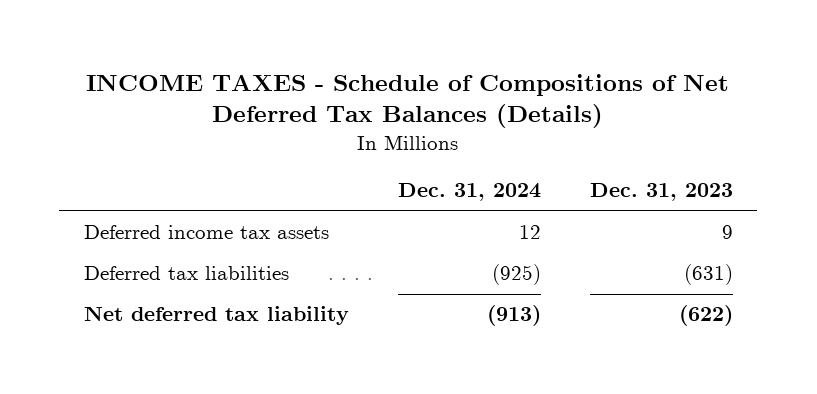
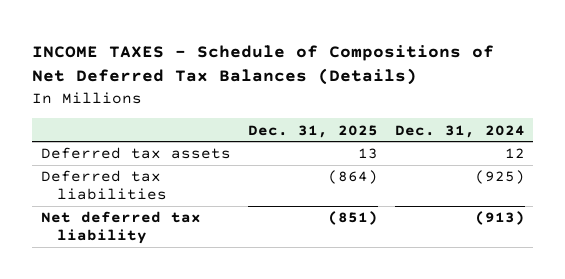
- | Dec. 31, 2024 | Dec. 31, 2023
+ | Dec. 31, 2025 | Dec. 31, 2024
- Deferred income tax assets | 12 | 9
+ Deferred tax assets | 13 | 12

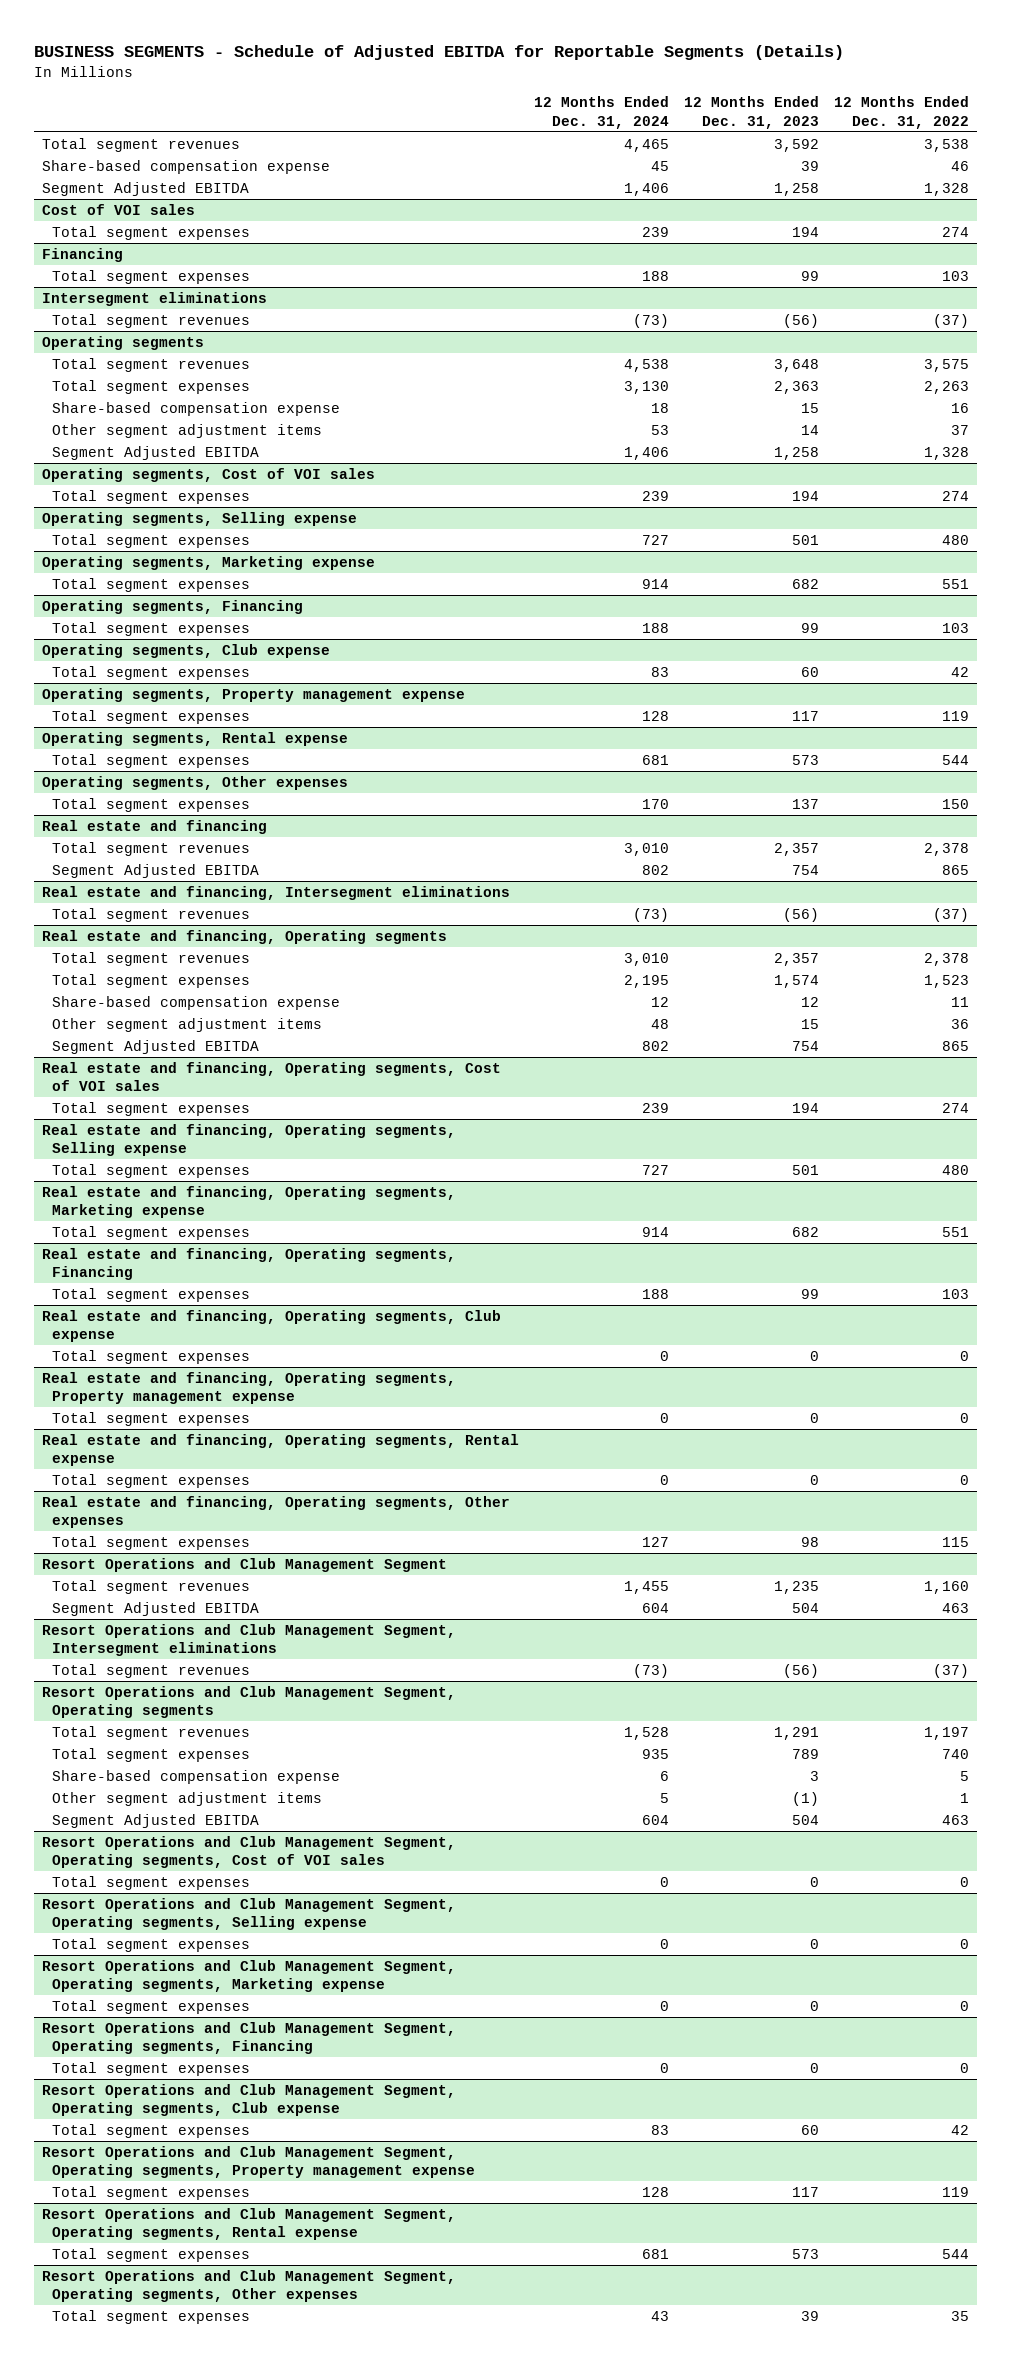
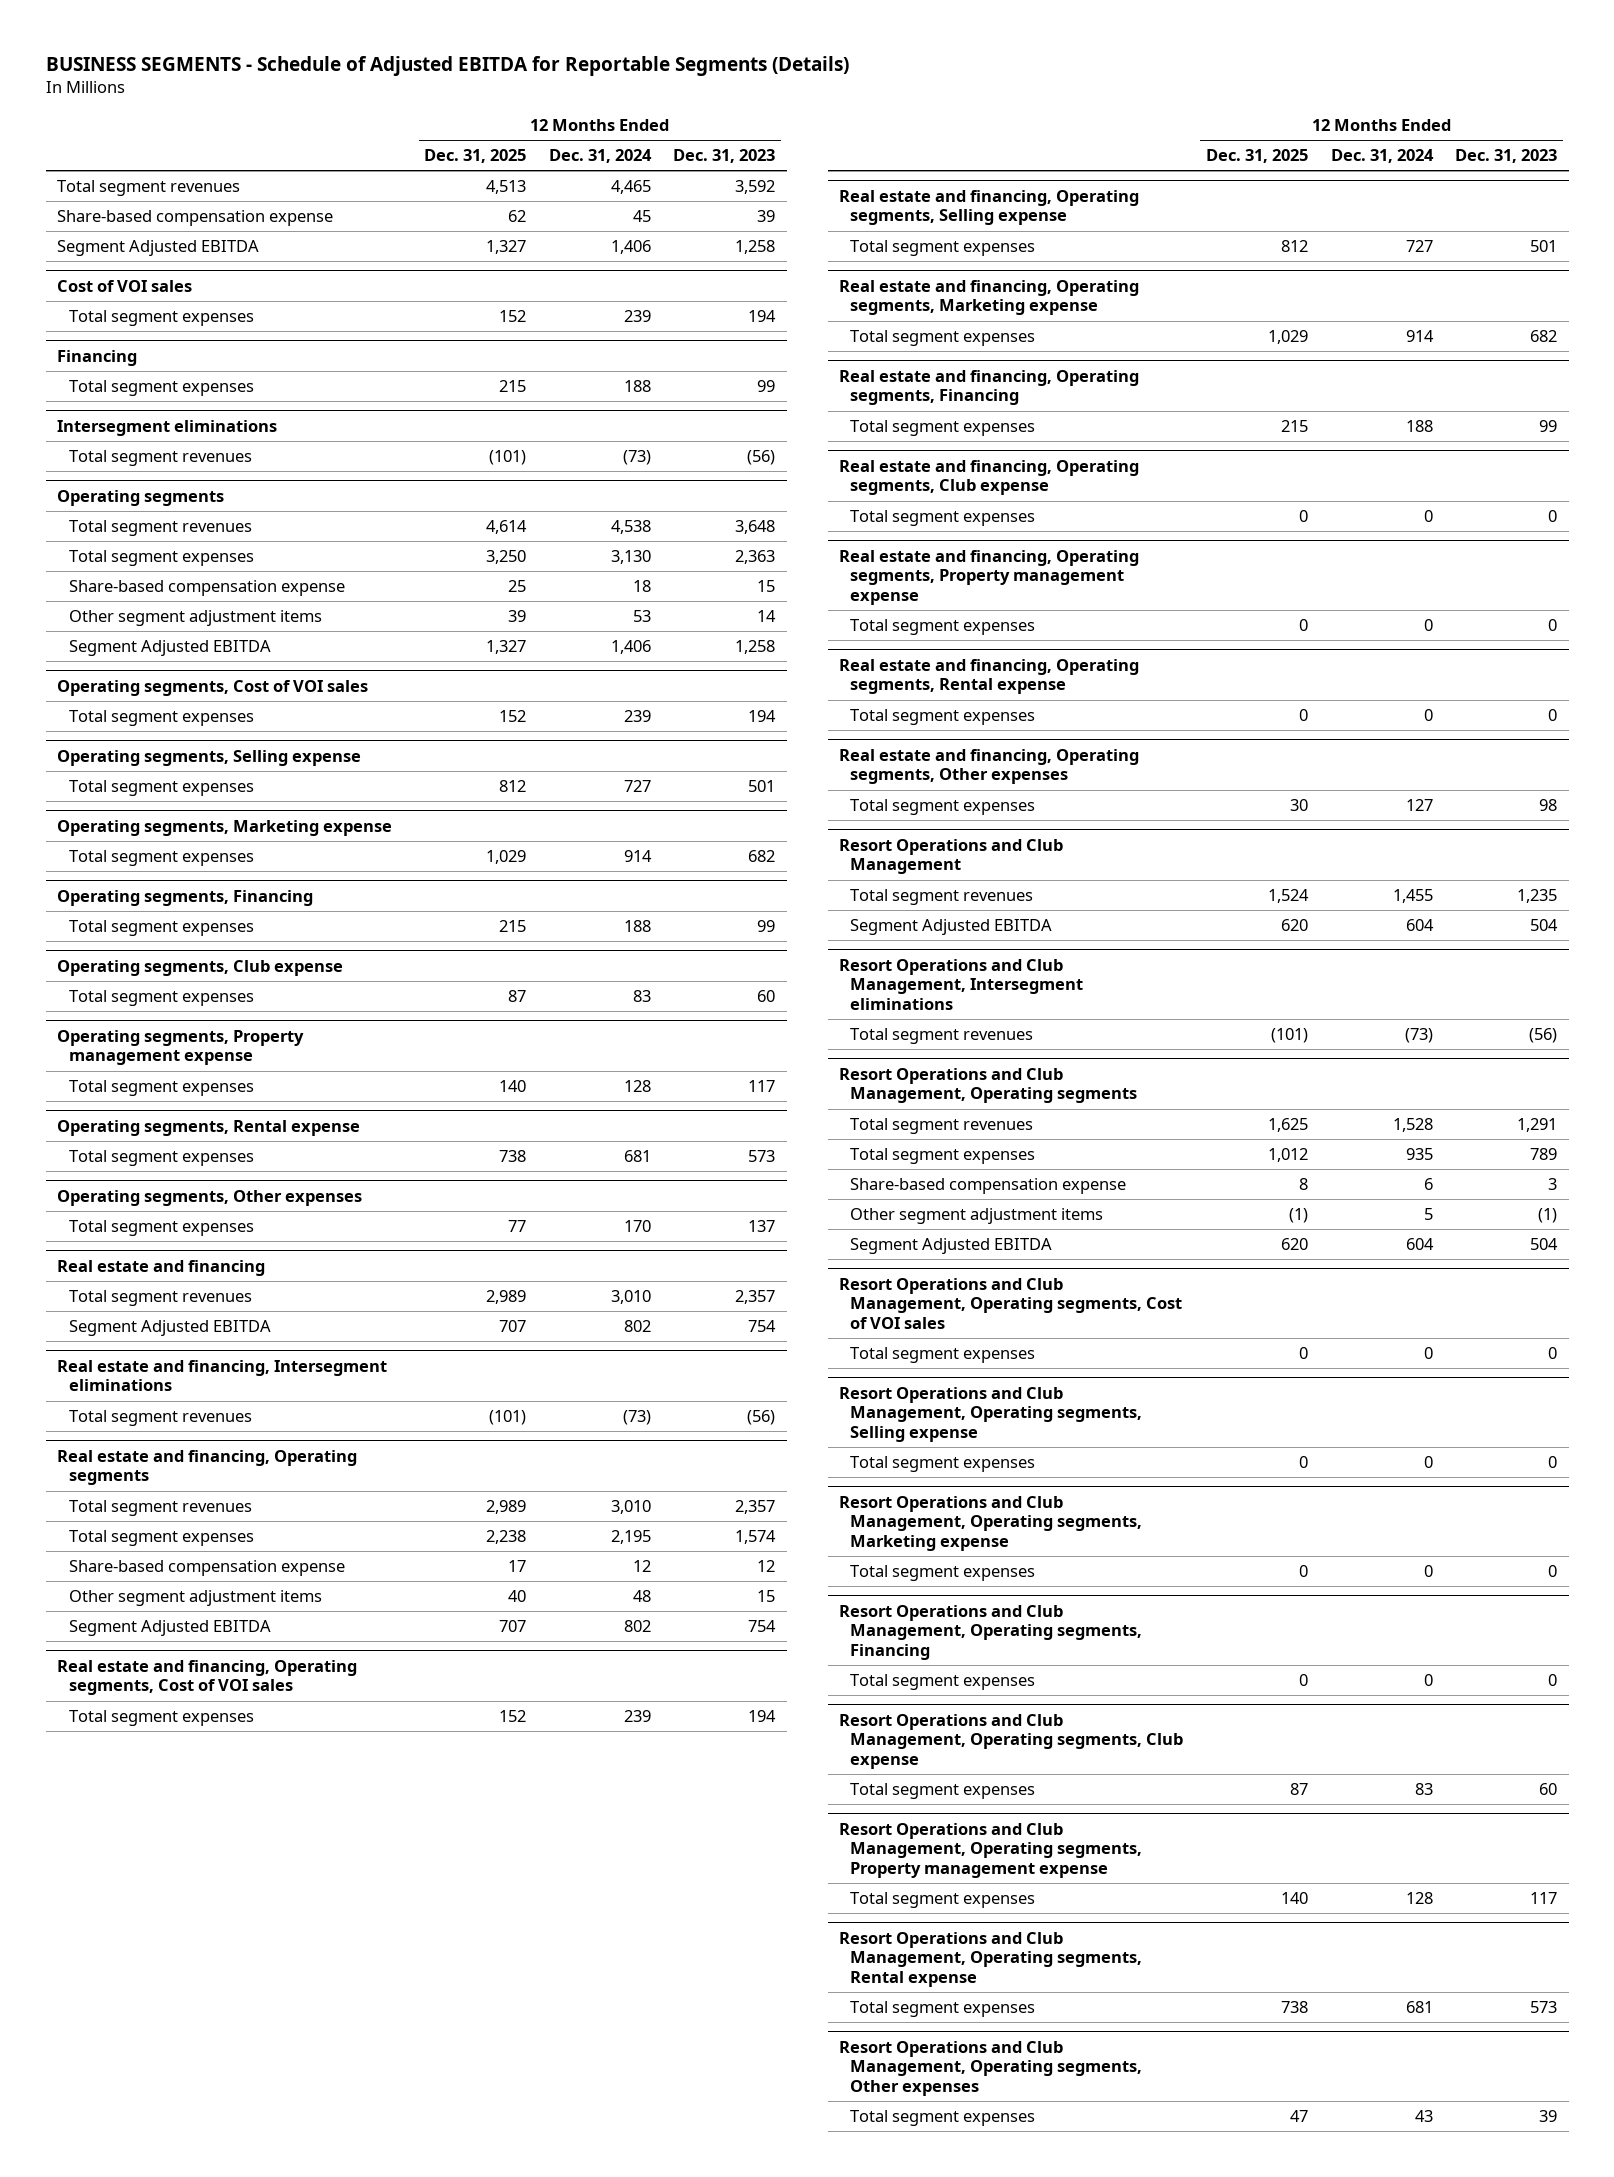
- | 12 Months Ended Dec. 31, 2024 | 12 Months Ended Dec. 31, 2023 | 12 Months Ended Dec. 31, 2022
+ | 12 Months Ended Dec. 31, 2025 | 12 Months Ended Dec. 31, 2024 | 12 Months Ended Dec. 31, 2023
- Resort Operations and Club Management Segment
+ Resort Operations and Club Management
- Resort Operations and Club Management Segment, Intersegment eliminations
+ Resort Operations and Club Management, Intersegment eliminations
- Resort Operations and Club Management Segment, Operating segments
+ Resort Operations and Club Management, Operating segments
- Resort Operations and Club Management Segment, Operating segments, Cost of VOI sales
+ Resort Operations and Club Management, Operating segments, Cost of VOI sales
- Resort Operations and Club Management Segment, Operating segments, Selling expense
+ Resort Operations and Club Management, Operating segments, Selling expense
- Resort Operations and Club Management Segment, Operating segments, Marketing expense
+ Resort Operations and Club Management, Operating segments, Marketing expense
- Resort Operations and Club Management Segment, Operating segments, Financing
+ Resort Operations and Club Management, Operating segments, Financing
- Resort Operations and Club Management Segment, Operating segments, Club expense
+ Resort Operations and Club Management, Operating segments, Club expense
- Resort Operations and Club Management Segment, Operating segments, Property management expense
+ Resort Operations and Club Management, Operating segments, Property management expense
- Resort Operations and Club Management Segment, Operating segments, Rental expense
+ Resort Operations and Club Management, Operating segments, Rental expense
- Resort Operations and Club Management Segment, Operating segments, Other expenses
+ Resort Operations and Club Management, Operating segments, Other expenses

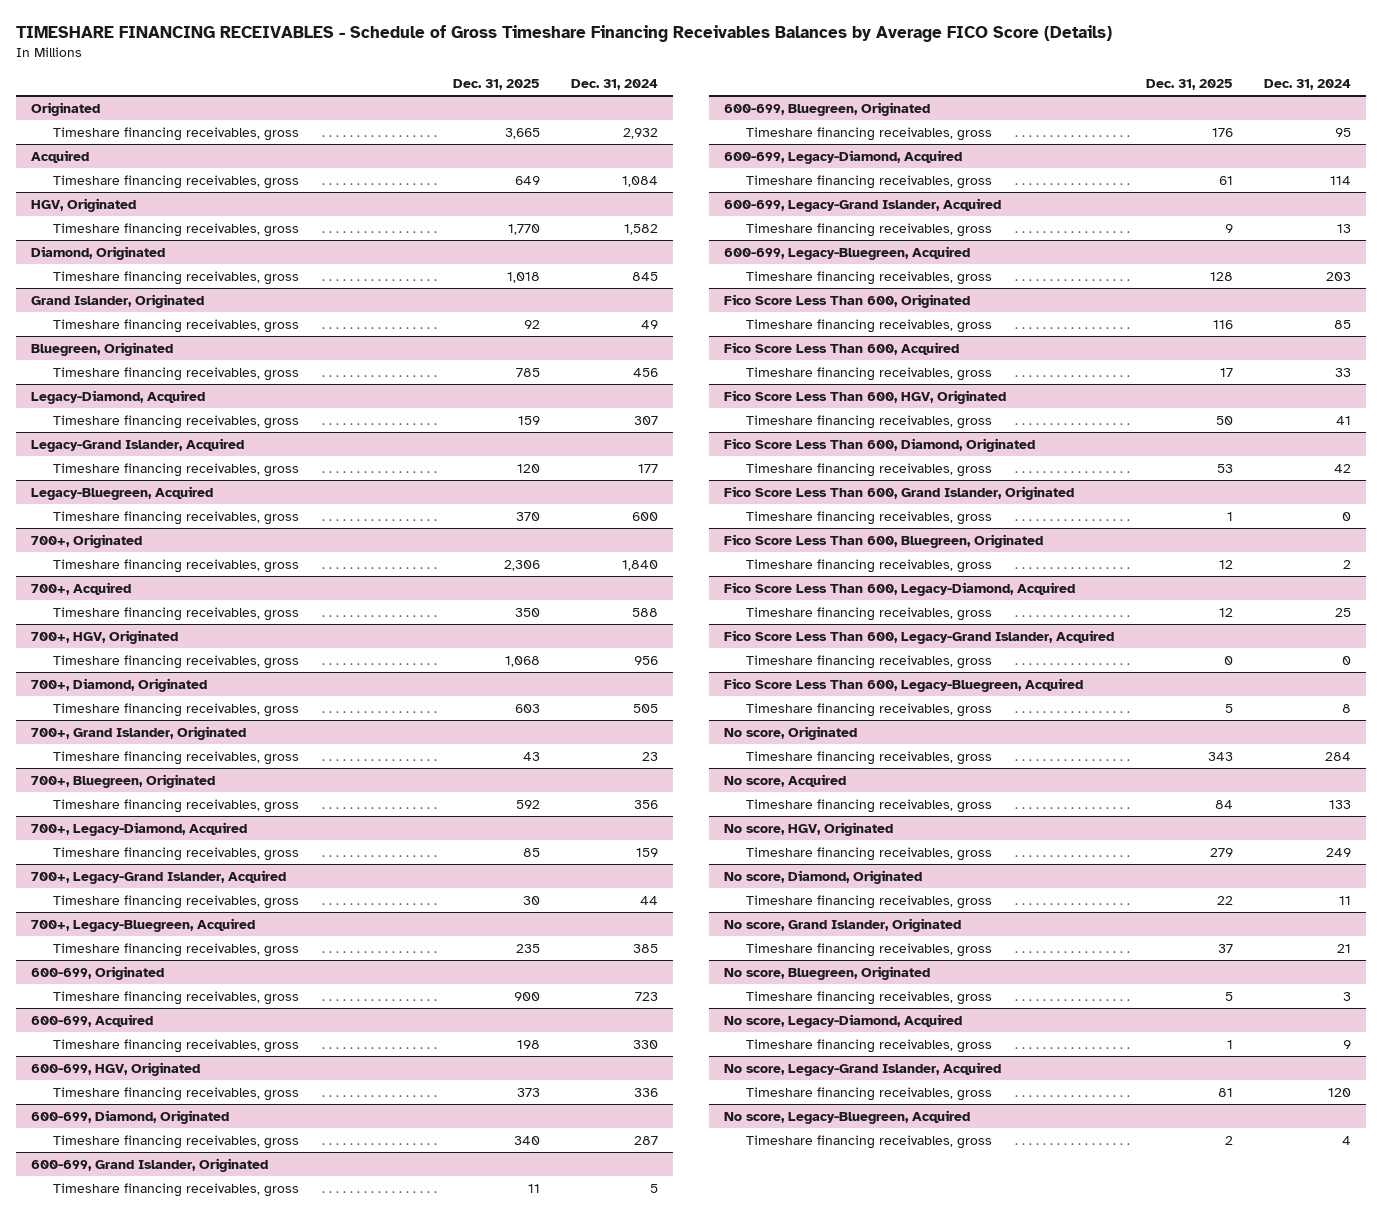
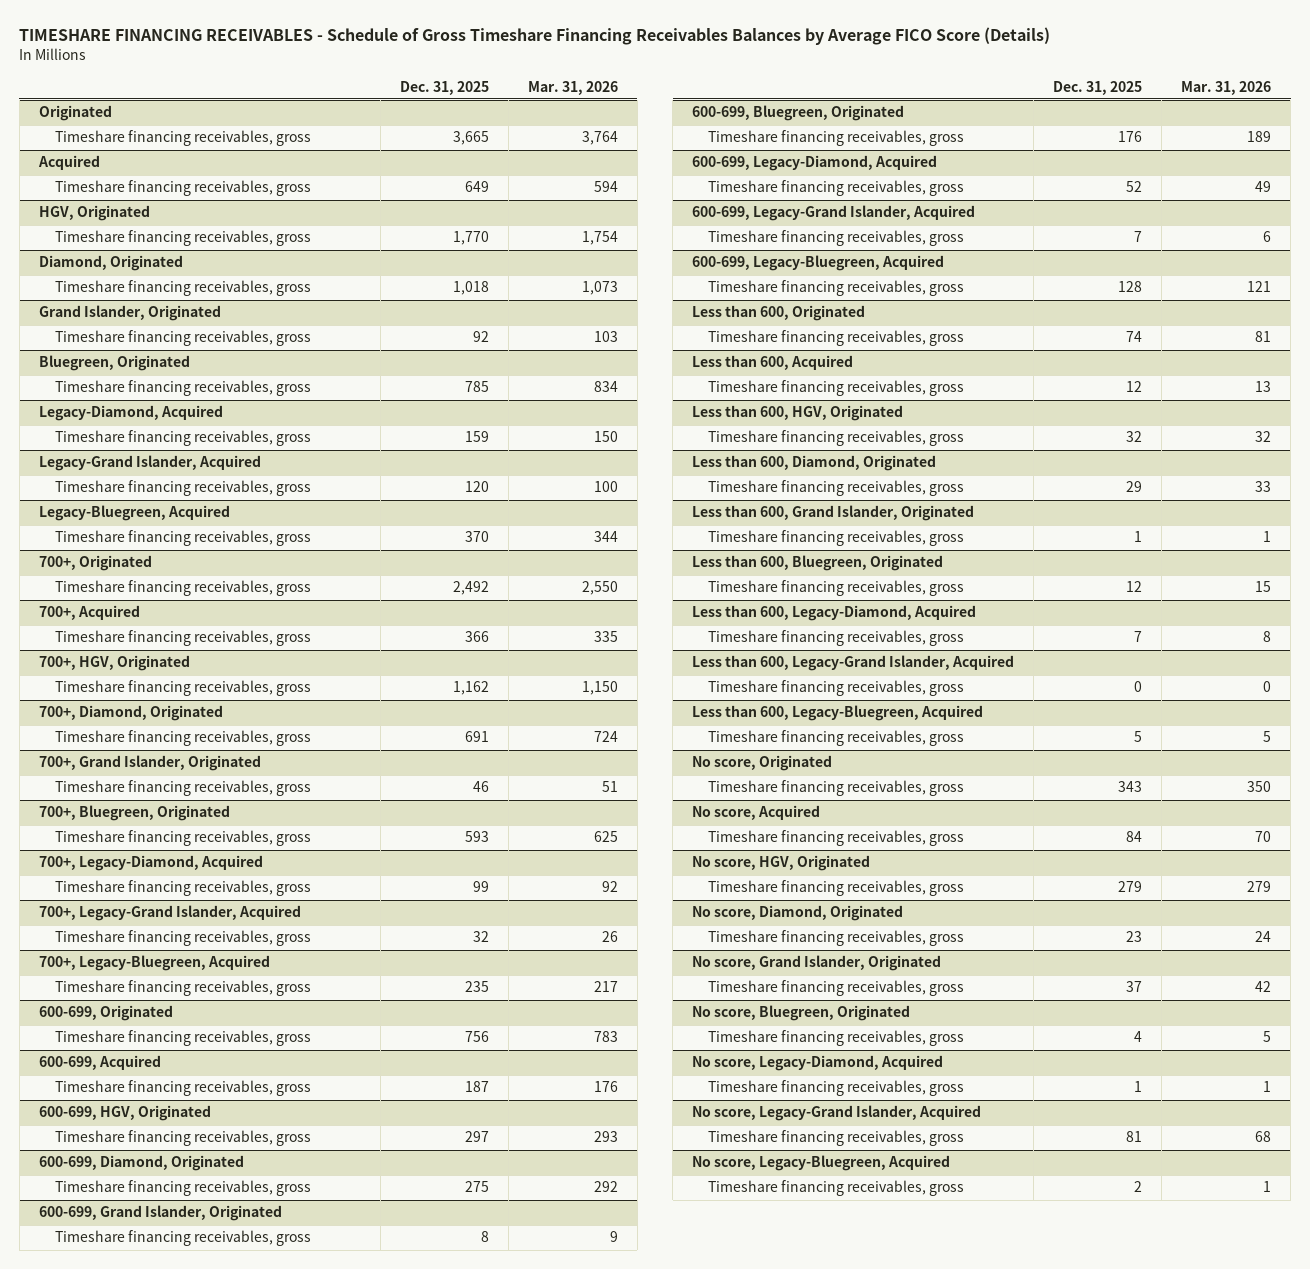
- | Dec. 31, 2025 | Dec. 31, 2024
+ | Dec. 31, 2025 | Mar. 31, 2026
@ 700+, Originated
- Timeshare financing receivables, gross | 2,306 | 1,840
+ Timeshare financing receivables, gross | 2,492 | 2,550
@ 700+, Acquired
- Timeshare financing receivables, gross | 350 | 588
+ Timeshare financing receivables, gross | 366 | 335
@ 700+, HGV, Originated
- Timeshare financing receivables, gross | 1,068 | 956
+ Timeshare financing receivables, gross | 1,162 | 1,150
@ 700+, Diamond, Originated
- Timeshare financing receivables, gross | 603 | 505
+ Timeshare financing receivables, gross | 691 | 724
@ 700+, Grand Islander, Originated
- Timeshare financing receivables, gross | 43 | 23
+ Timeshare financing receivables, gross | 46 | 51
@ 700+, Bluegreen, Originated
- Timeshare financing receivables, gross | 592 | 356
+ Timeshare financing receivables, gross | 593 | 625
@ 700+, Legacy-Diamond, Acquired
- Timeshare financing receivables, gross | 85 | 159
+ Timeshare financing receivables, gross | 99 | 92
@ 700+, Legacy-Grand Islander, Acquired
- Timeshare financing receivables, gross | 30 | 44
+ Timeshare financing receivables, gross | 32 | 26
@ 600-699, Originated
- Timeshare financing receivables, gross | 900 | 723
+ Timeshare financing receivables, gross | 756 | 783
@ 600-699, Acquired
- Timeshare financing receivables, gross | 198 | 330
+ Timeshare financing receivables, gross | 187 | 176
@ 600-699, HGV, Originated
- Timeshare financing receivables, gross | 373 | 336
+ Timeshare financing receivables, gross | 297 | 293
@ 600-699, Diamond, Originated
- Timeshare financing receivables, gross | 340 | 287
+ Timeshare financing receivables, gross | 275 | 292
@ 600-699, Grand Islander, Originated
- Timeshare financing receivables, gross | 11 | 5
+ Timeshare financing receivables, gross | 8 | 9
@ 600-699, Legacy-Diamond, Acquired
- Timeshare financing receivables, gross | 61 | 114
+ Timeshare financing receivables, gross | 52 | 49
@ 600-699, Legacy-Grand Islander, Acquired
- Timeshare financing receivables, gross | 9 | 13
+ Timeshare financing receivables, gross | 7 | 6
- Fico Score Less Than 600, Originated
- Timeshare financing receivables, gross | 116 | 85
- Fico Score Less Than 600, Acquired
- Timeshare financing receivables, gross | 17 | 33
- Fico Score Less Than 600, HGV, Originated
- Timeshare financing receivables, gross | 50 | 41
- Fico Score Less Than 600, Diamond, Originated
- Timeshare financing receivables, gross | 53 | 42
- Fico Score Less Than 600, Grand Islander, Originated
- Timeshare financing receivables, gross | 1 | 0
- Fico Score Less Than 600, Bluegreen, Originated
+ Less than 600, Originated
+ Timeshare financing receivables, gross | 74 | 81
+ Less than 600, Acquired
- Fico Score Less Than 600, Legacy-Diamond, Acquired
+ Less than 600, HGV, Originated
+ Timeshare financing receivables, gross | 32 | 32
+ Less than 600, Diamond, Originated
+ Timeshare financing receivables, gross | 29 | 33
+ Less than 600, Grand Islander, Originated
+ Timeshare financing receivables, gross | 1 | 1
+ Less than 600, Bluegreen, Originated
- Fico Score Less Than 600, Legacy-Grand Islander, Acquired
+ Less than 600, Legacy-Diamond, Acquired
+ Timeshare financing receivables, gross | 7 | 8
+ Less than 600, Legacy-Grand Islander, Acquired
- Fico Score Less Than 600, Legacy-Bluegreen, Acquired
+ Less than 600, Legacy-Bluegreen, Acquired
@ No score, Diamond, Originated
- Timeshare financing receivables, gross | 22 | 11
+ Timeshare financing receivables, gross | 23 | 24
@ No score, Bluegreen, Originated
- Timeshare financing receivables, gross | 5 | 3
+ Timeshare financing receivables, gross | 4 | 5

